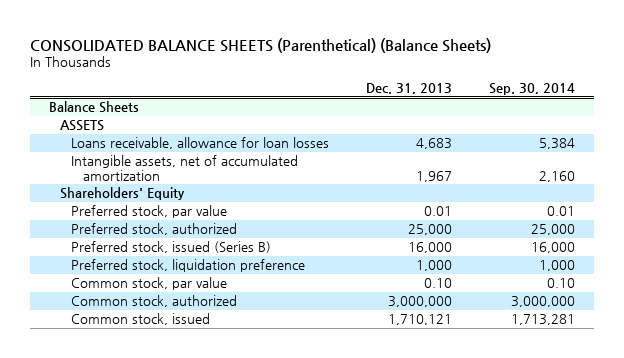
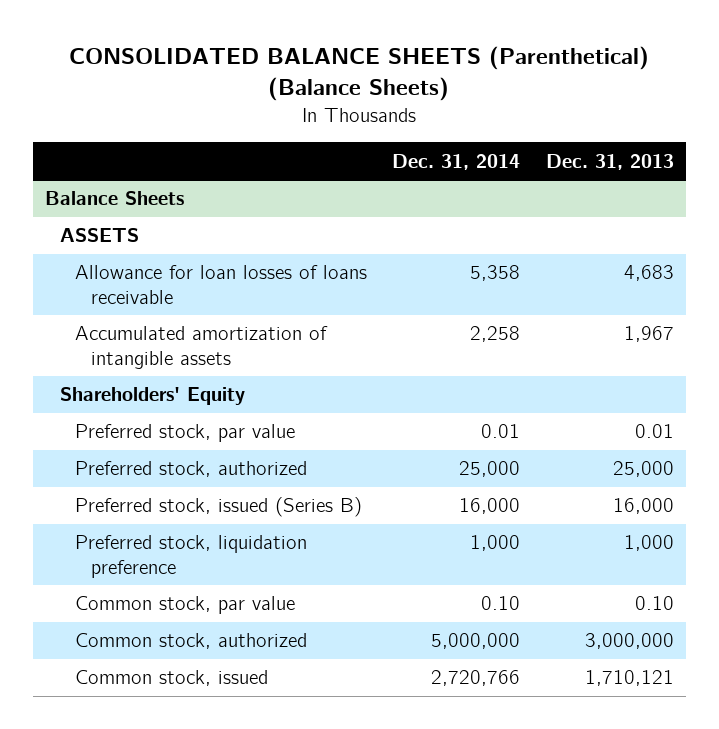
- | Dec. 31, 2013 | Sep. 30, 2014
+ | Dec. 31, 2014 | Dec. 31, 2013
@ Balance Sheets
- Loans receivable, allowance for loan losses | 4,683 | 5,384
- Intangible assets, net of accumulated amortization | 1,967 | 2,160
+ Allowance for loan losses of loans receivable | 5,358 | 4,683
+ Accumulated amortization of intangible assets | 2,258 | 1,967

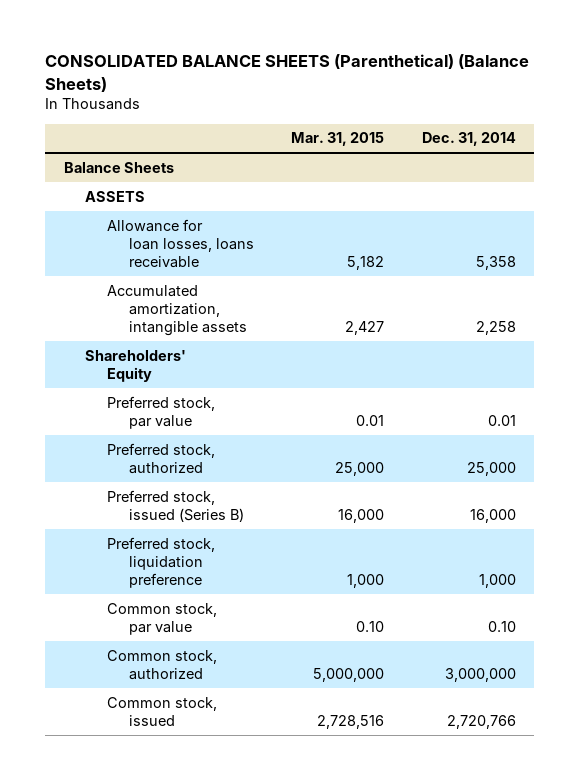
- | Dec. 31, 2014 | Dec. 31, 2013
+ | Mar. 31, 2015 | Dec. 31, 2014
@ Balance Sheets
- Allowance for loan losses of loans receivable | 5,358 | 4,683
- Accumulated amortization of intangible assets | 2,258 | 1,967
+ Allowance for loan losses, loans receivable | 5,182 | 5,358
+ Accumulated amortization, intangible assets | 2,427 | 2,258
- Common stock, authorized | 5,000,000 | 3,000,000
+ Common stock, authorized | 5,000,000 | 3,000,000

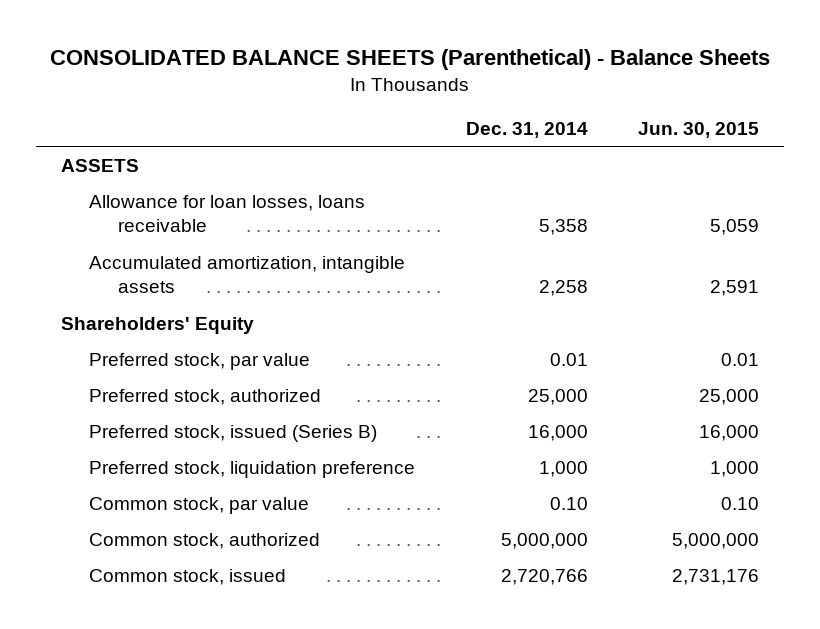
- CONSOLIDATED BALANCE SHEETS (Parenthetical) (Balance Sheets)
+ CONSOLIDATED BALANCE SHEETS (Parenthetical) - Balance Sheets
- | Mar. 31, 2015 | Dec. 31, 2014
+ | Dec. 31, 2014 | Jun. 30, 2015
- Balance Sheets
- Common stock, authorized | 5,000,000 | 3,000,000
+ Common stock, authorized | 5,000,000 | 5,000,000

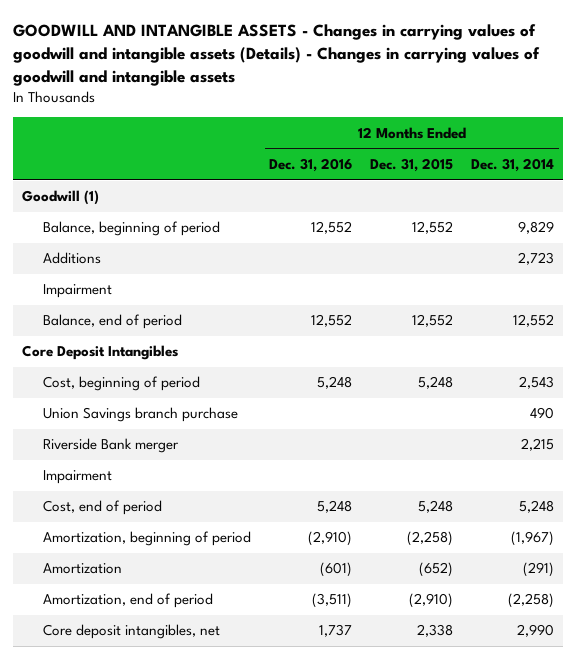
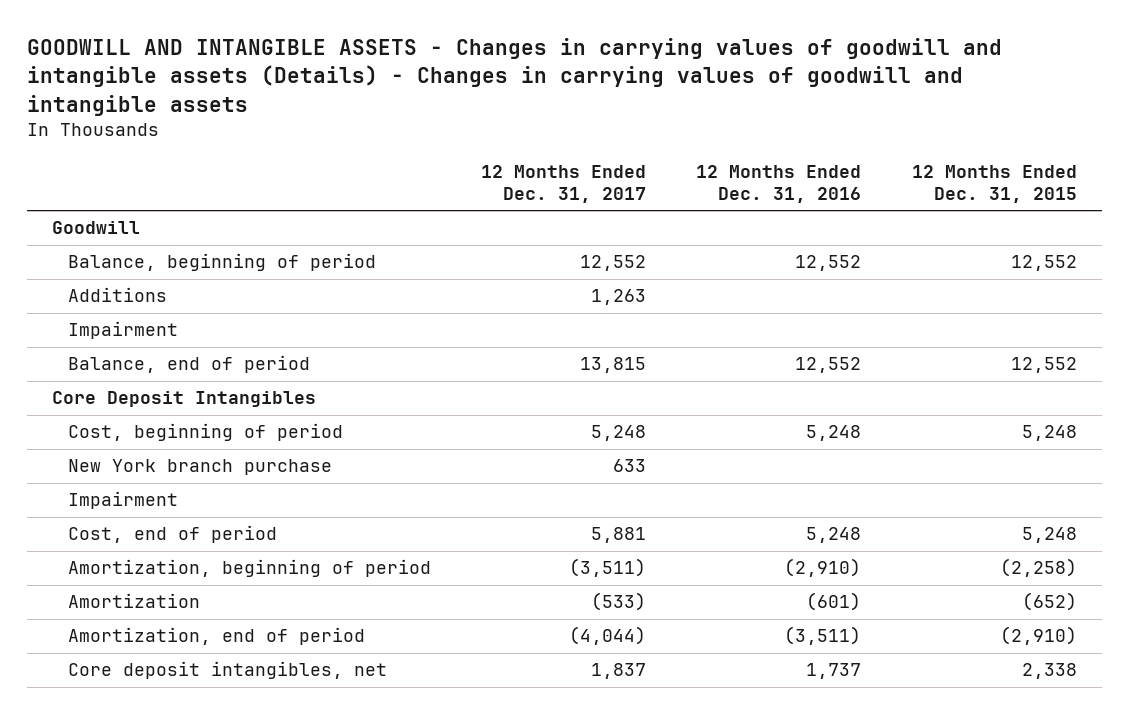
- | 12 Months Ended Dec. 31, 2016 | 12 Months Ended Dec. 31, 2015 | 12 Months Ended Dec. 31, 2014
+ | 12 Months Ended Dec. 31, 2017 | 12 Months Ended Dec. 31, 2016 | 12 Months Ended Dec. 31, 2015
- Goodwill (1)
+ Goodwill
- Union Savings branch purchase | | | 490
- Riverside Bank merger | | | 2,215
+ New York branch purchase | 633 | |

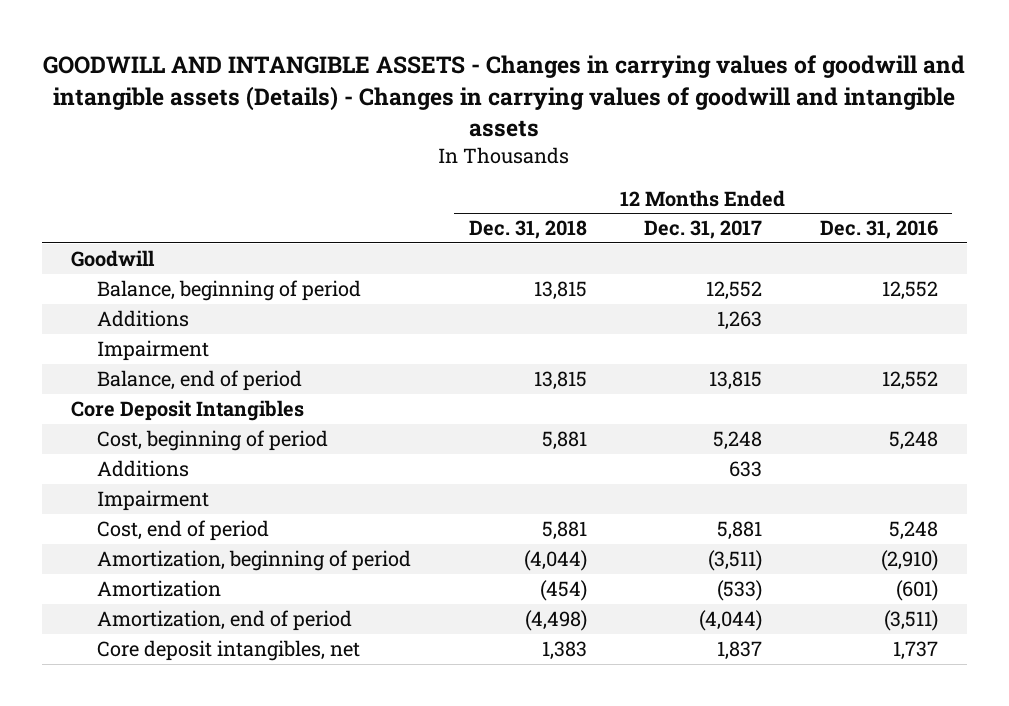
- | 12 Months Ended Dec. 31, 2017 | 12 Months Ended Dec. 31, 2016 | 12 Months Ended Dec. 31, 2015
+ | 12 Months Ended Dec. 31, 2018 | 12 Months Ended Dec. 31, 2017 | 12 Months Ended Dec. 31, 2016
- New York branch purchase | 633 | |
+ Additions | | 633 |

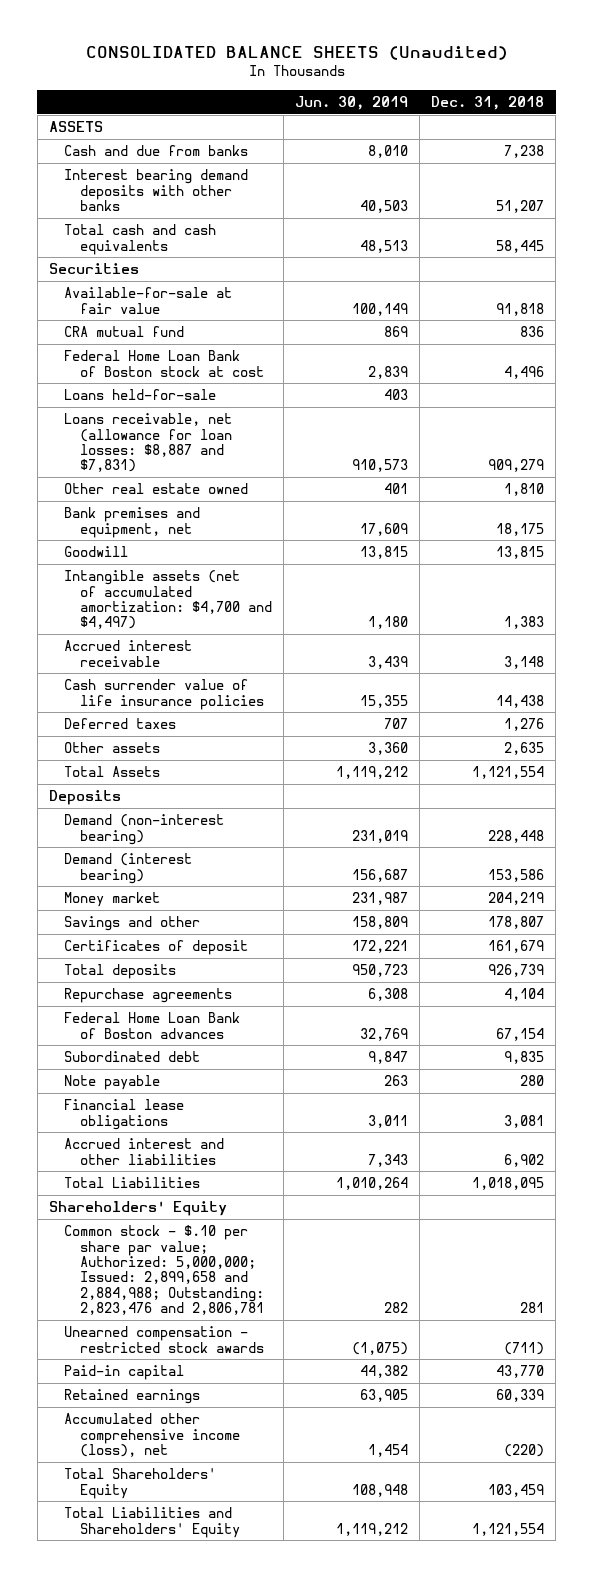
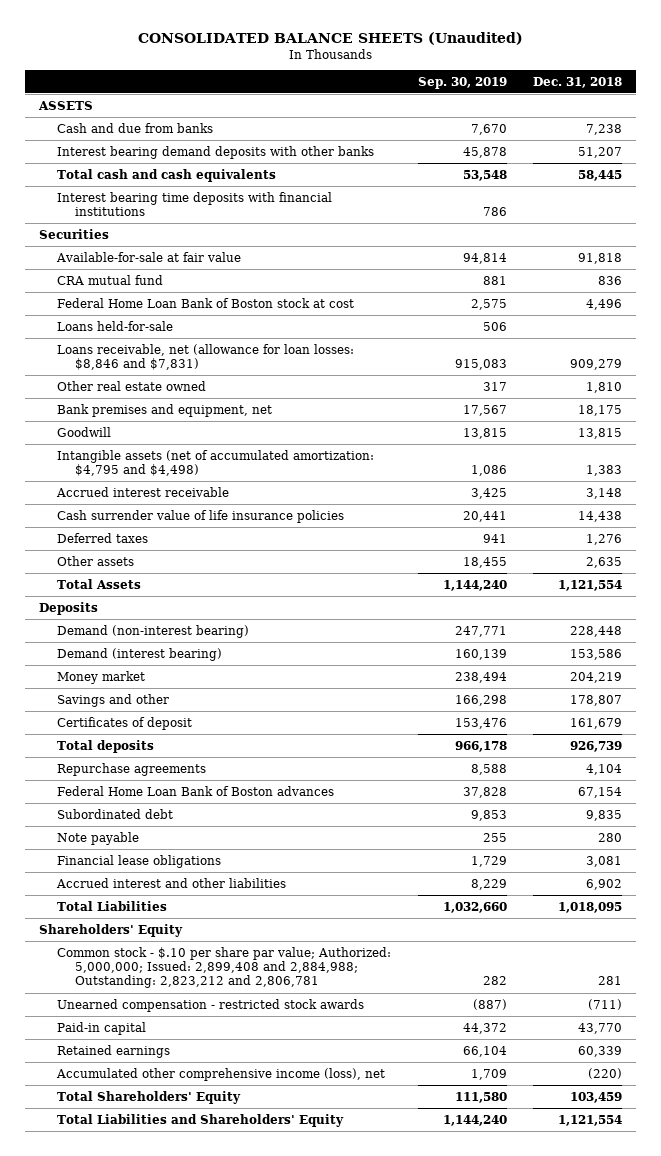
- | Jun. 30, 2019 | Dec. 31, 2018
+ | Sep. 30, 2019 | Dec. 31, 2018
+ Interest bearing time deposits with financial institutions | 786 |
- Loans receivable, net (allowance for loan losses: $8,887 and $7,831) | 910,573 | 909,279
+ Loans receivable, net (allowance for loan losses: $8,846 and $7,831) | 915,083 | 909,279
- Intangible assets (net of accumulated amortization: $4,700 and $4,497) | 1,180 | 1,383
+ Intangible assets (net of accumulated amortization: $4,795 and $4,498) | 1,086 | 1,383
- Common stock - $.10 per share par value; Authorized: 5,000,000; Issued: 2,899,658 and 2,884,988; Outstanding: 2,823,476 and 2,806,781 | 282 | 281
+ Common stock - $.10 per share par value; Authorized: 5,000,000; Issued: 2,899,408 and 2,884,988; Outstanding: 2,823,212 and 2,806,781 | 282 | 281

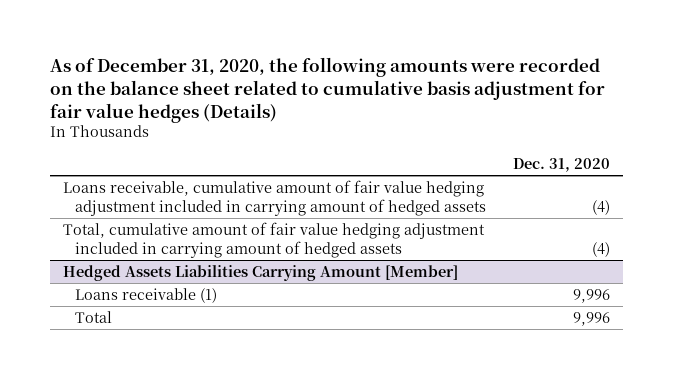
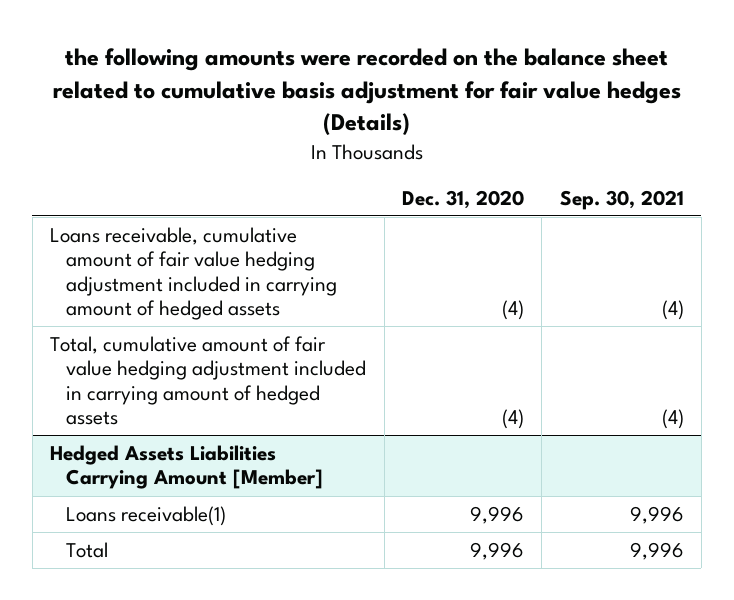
- As of December 31, 2020, the following amounts were recorded on the balance sheet related to cumulative basis adjustment for fair value hedges (Details)
+ the following amounts were recorded on the balance sheet related to cumulative basis adjustment for fair value hedges (Details)
- | Dec. 31, 2020
+ | Dec. 31, 2020 | Sep. 30, 2021
@ Hedged Assets Liabilities Carrying Amount [Member]
- Loans receivable (1) | 9,996
+ Loans receivable(1) | 9,996 | 9,996

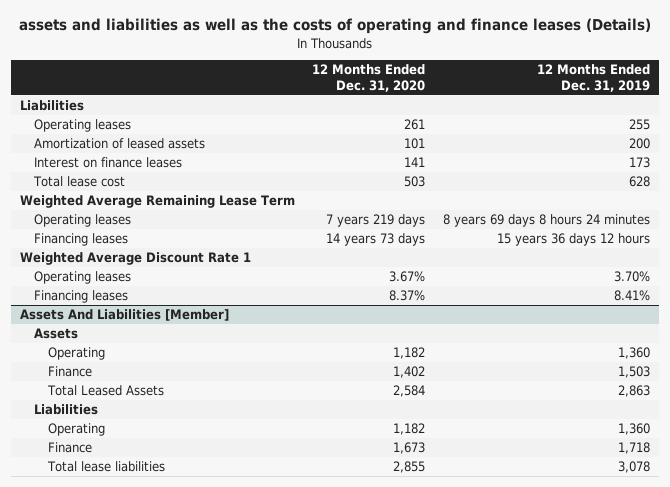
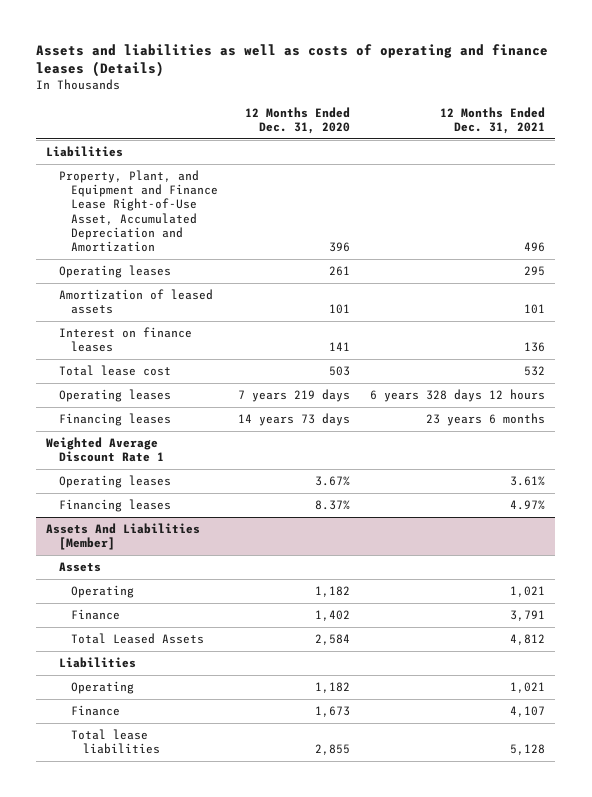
- assets and liabilities as well as the costs of operating and finance leases (Details)
+ Assets and liabilities as well as costs of operating and finance leases (Details)
- | 12 Months Ended Dec. 31, 2020 | 12 Months Ended Dec. 31, 2019
+ | 12 Months Ended Dec. 31, 2020 | 12 Months Ended Dec. 31, 2021
+ Property, Plant, and Equipment and Finance Lease Right-of-Use Asset, Accumulated Depreciation and Amortization | 396 | 496
- Weighted Average Remaining Lease Term

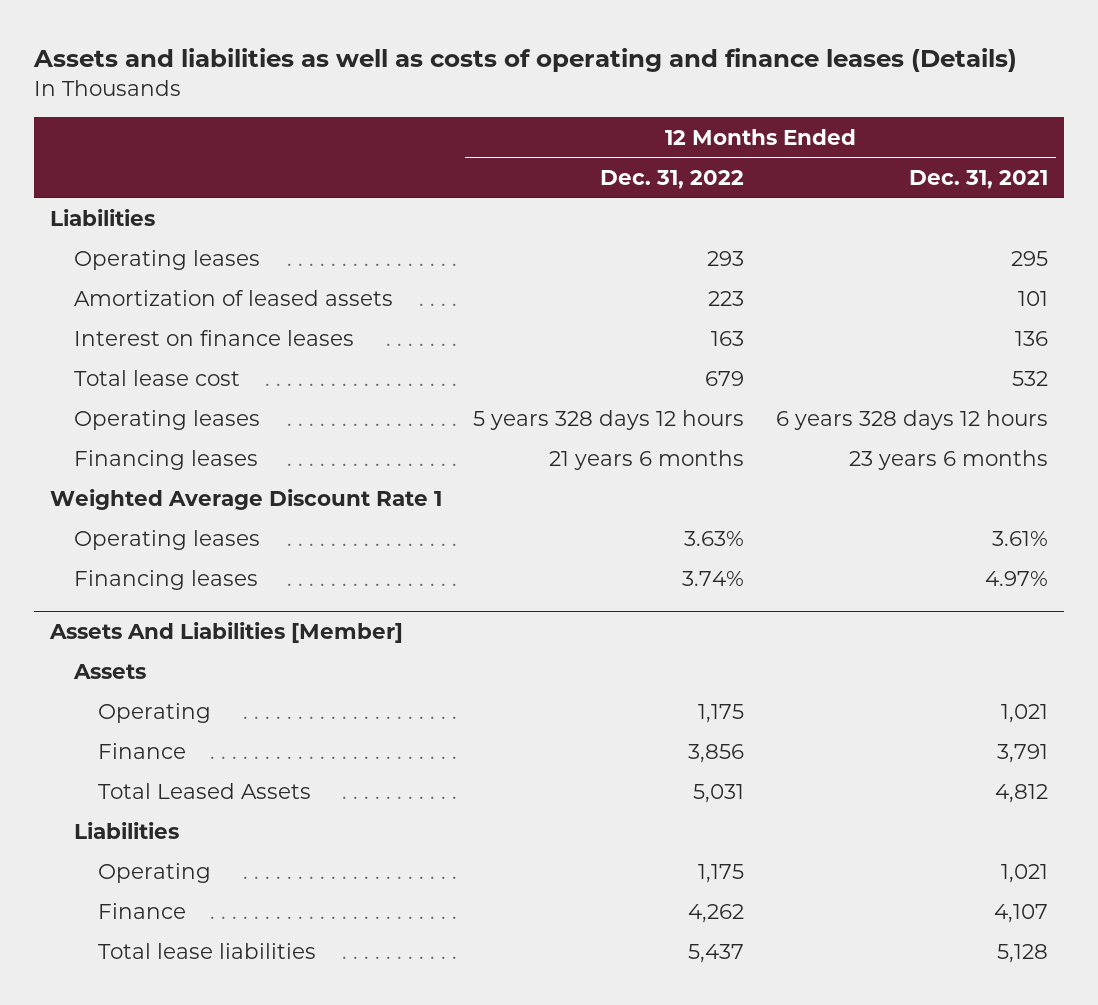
- | 12 Months Ended Dec. 31, 2020 | 12 Months Ended Dec. 31, 2021
+ | 12 Months Ended Dec. 31, 2022 | 12 Months Ended Dec. 31, 2021
- Property, Plant, and Equipment and Finance Lease Right-of-Use Asset, Accumulated Depreciation and Amortization | 396 | 496

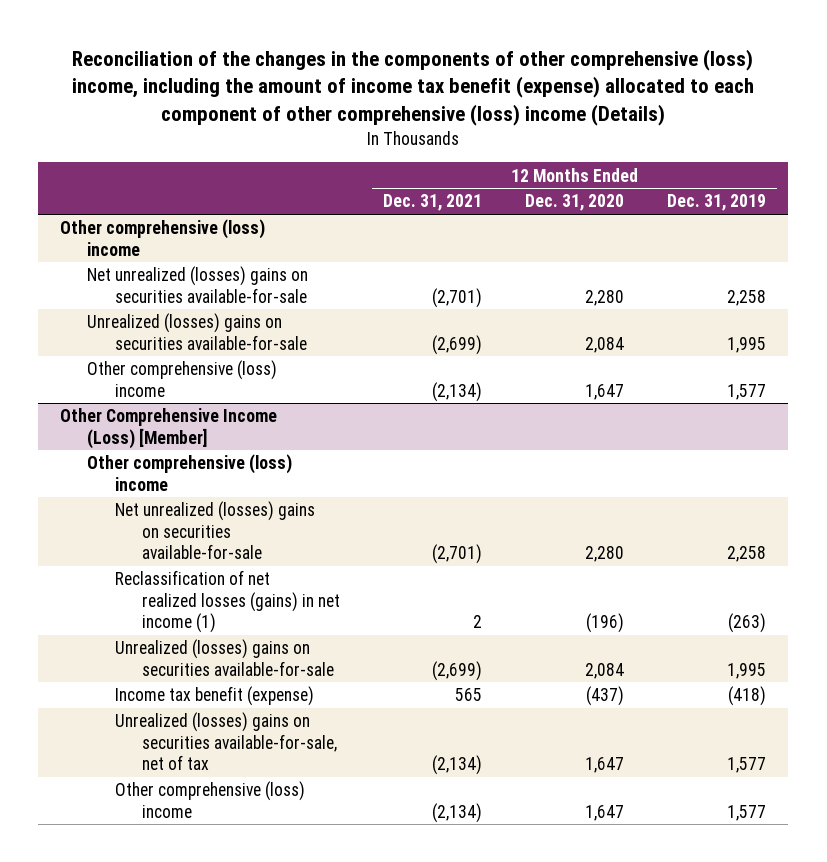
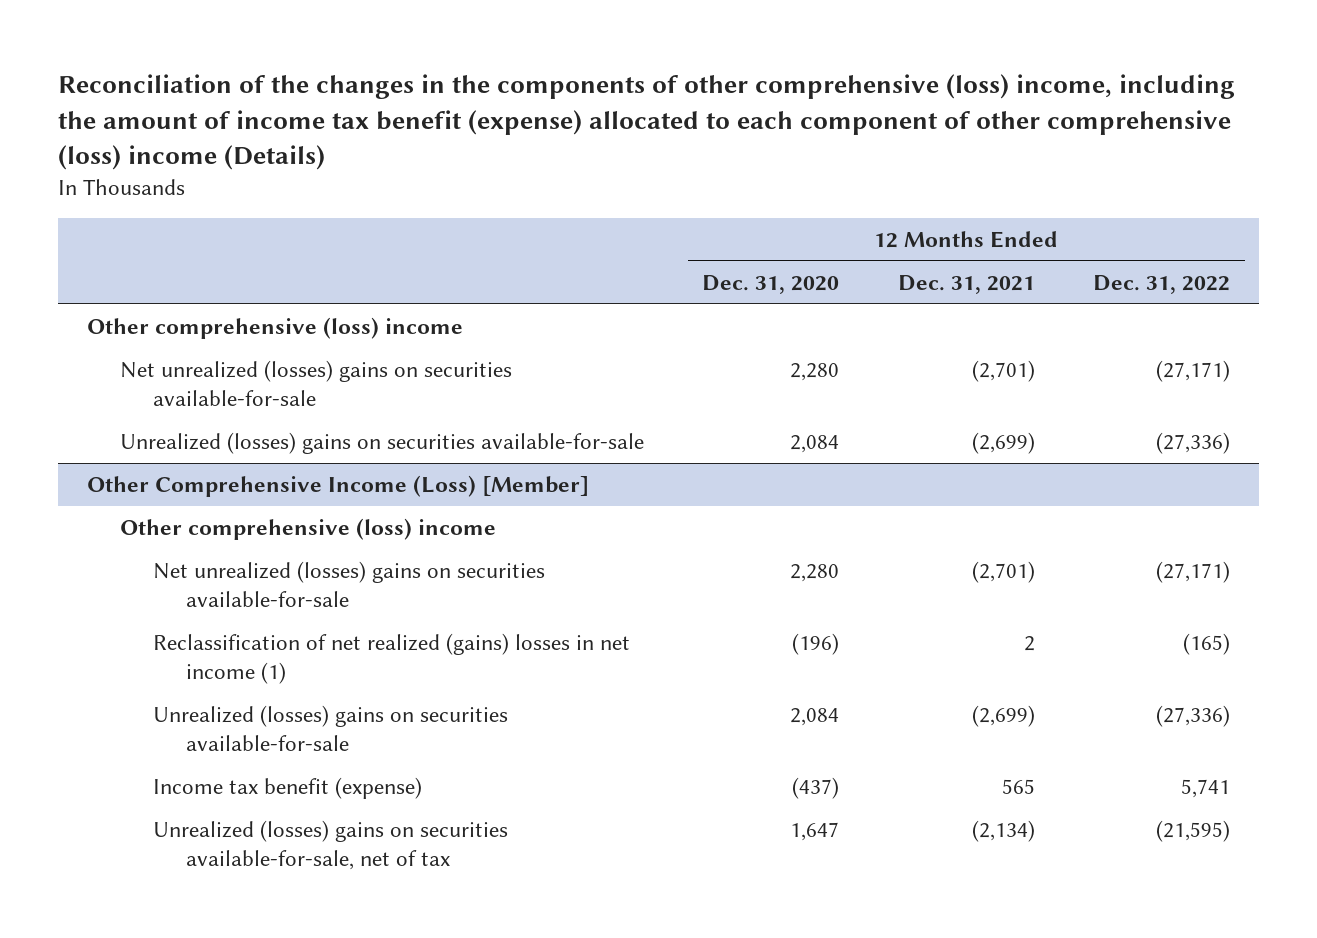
- | 12 Months Ended Dec. 31, 2021 | 12 Months Ended Dec. 31, 2020 | 12 Months Ended Dec. 31, 2019
+ | 12 Months Ended Dec. 31, 2020 | 12 Months Ended Dec. 31, 2021 | 12 Months Ended Dec. 31, 2022
- Other comprehensive (loss) income | (2,134) | 1,647 | 1,577
@ Other Comprehensive Income (Loss) [Member]
- Reclassification of net realized losses (gains) in net income (1) | 2 | (196) | (263)
+ Reclassification of net realized (gains) losses in net income (1) | (196) | 2 | (165)
- Other comprehensive (loss) income | (2,134) | 1,647 | 1,577

